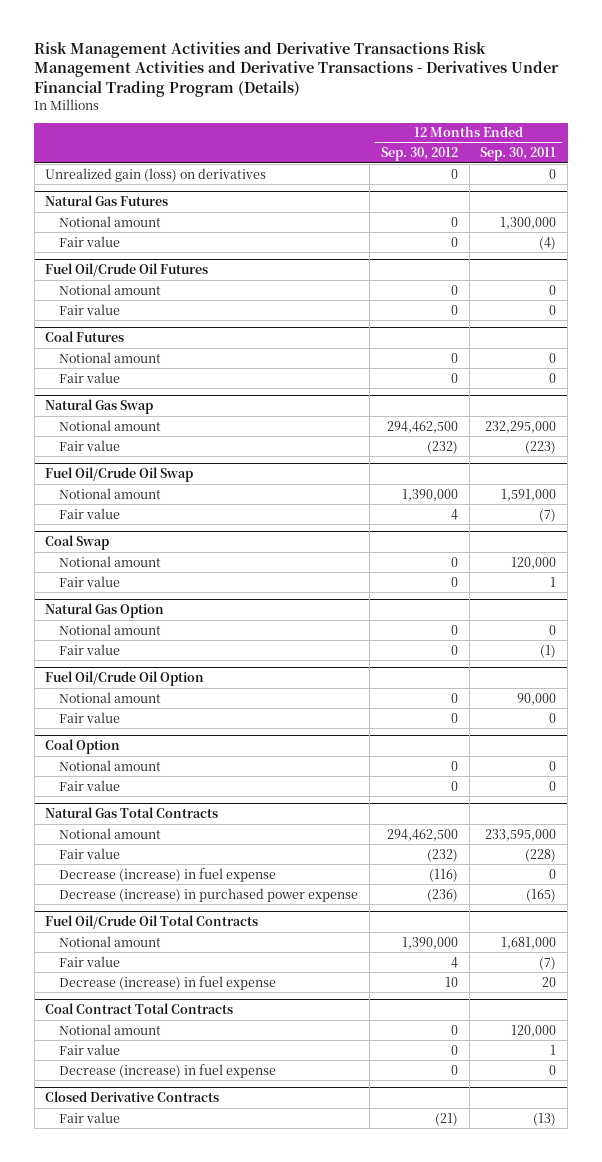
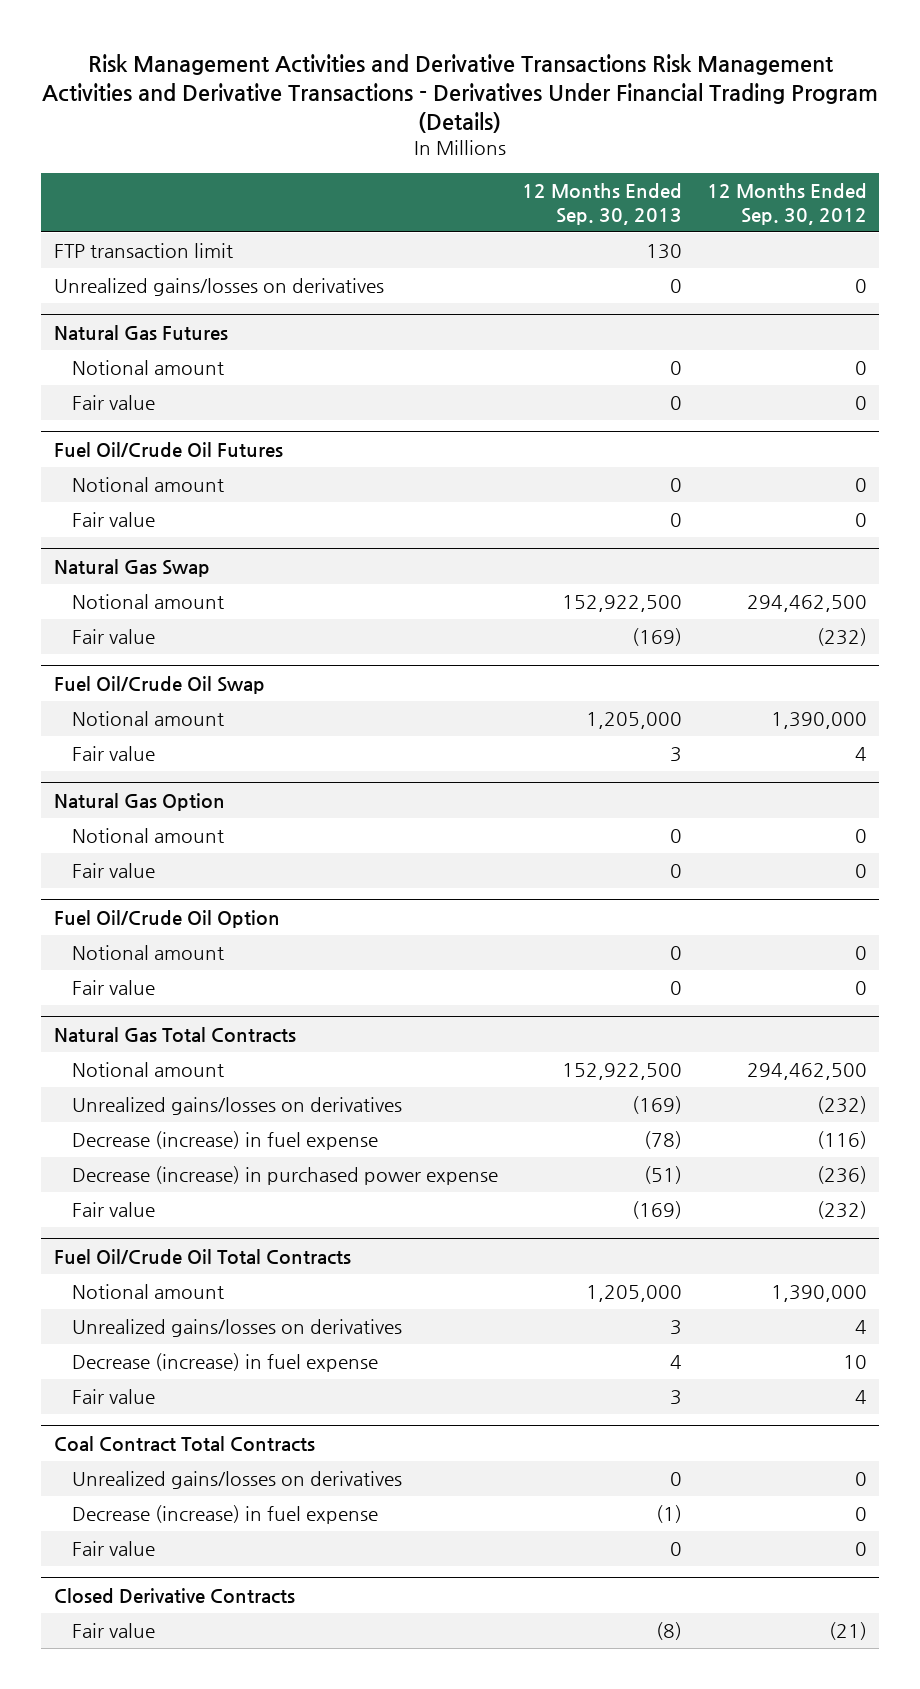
- | 12 Months Ended Sep. 30, 2012 | 12 Months Ended Sep. 30, 2011
+ | 12 Months Ended Sep. 30, 2013 | 12 Months Ended Sep. 30, 2012
- Unrealized gain (loss) on derivatives | 0 | 0
+ FTP transaction limit | 130 |
+ Unrealized gains/losses on derivatives | 0 | 0
- Coal Futures
- Notional amount | 0 | 0
- Fair value | 0 | 0
- Coal Swap
- Notional amount | 0 | 120,000
- Fair value | 0 | 1
- Coal Option
- Notional amount | 0 | 0
- Fair value | 0 | 0
@ Natural Gas Total Contracts
+ Unrealized gains/losses on derivatives | (169) | (232)
moved down: Fair value | (169) | (232)
@ Fuel Oil/Crude Oil Total Contracts
+ Unrealized gains/losses on derivatives | 3 | 4
moved down: Fair value | 3 | 4
@ Coal Contract Total Contracts
- Notional amount | 0 | 120,000
+ Unrealized gains/losses on derivatives | 0 | 0
moved down: Fair value | 0 | 0

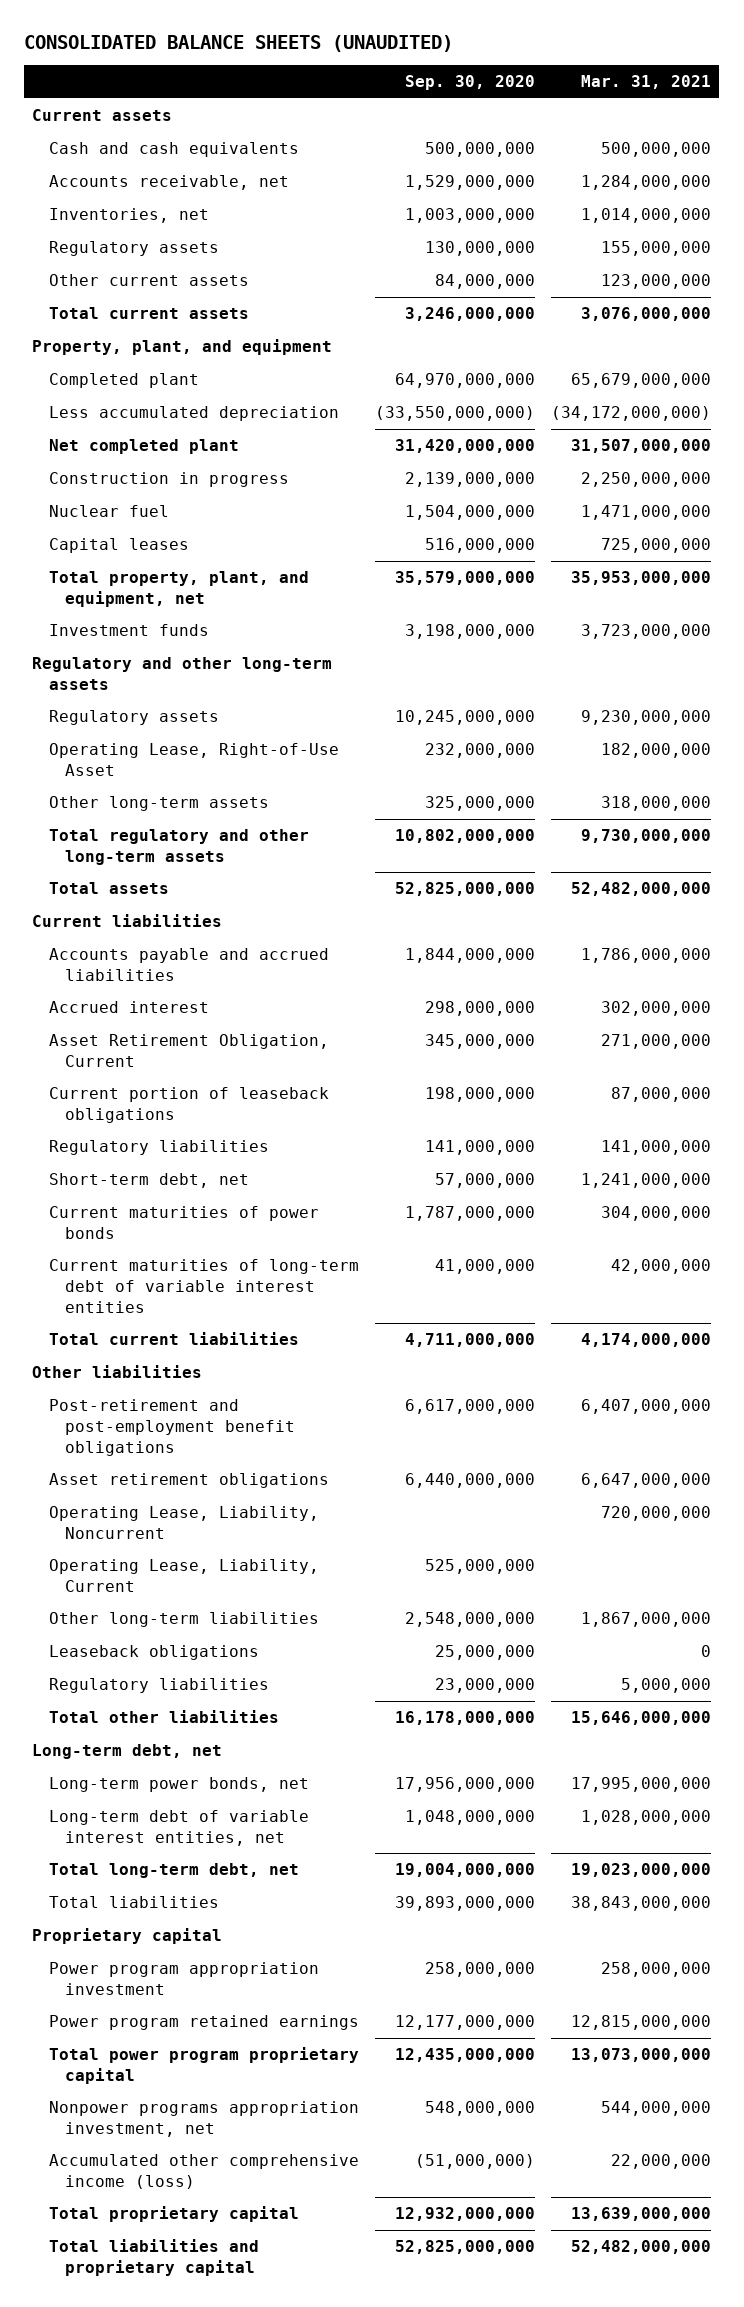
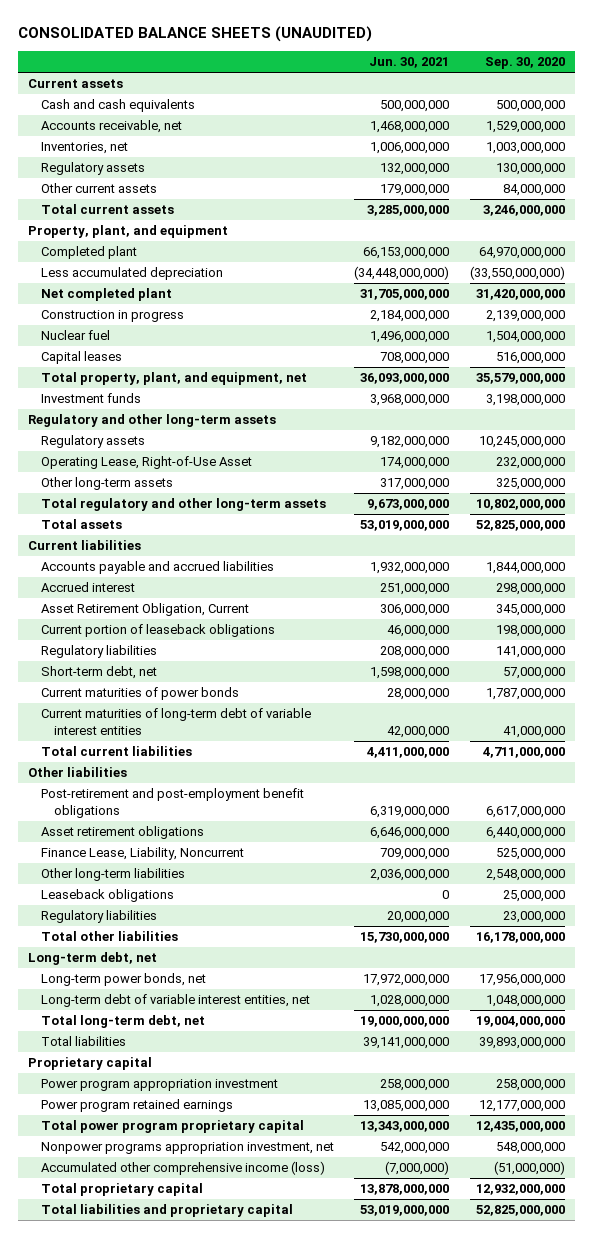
- | Sep. 30, 2020 | Mar. 31, 2021
+ | Jun. 30, 2021 | Sep. 30, 2020
- Operating Lease, Liability, Noncurrent | | 720,000,000
- Operating Lease, Liability, Current | 525,000,000 |
+ Finance Lease, Liability, Noncurrent | 709,000,000 | 525,000,000

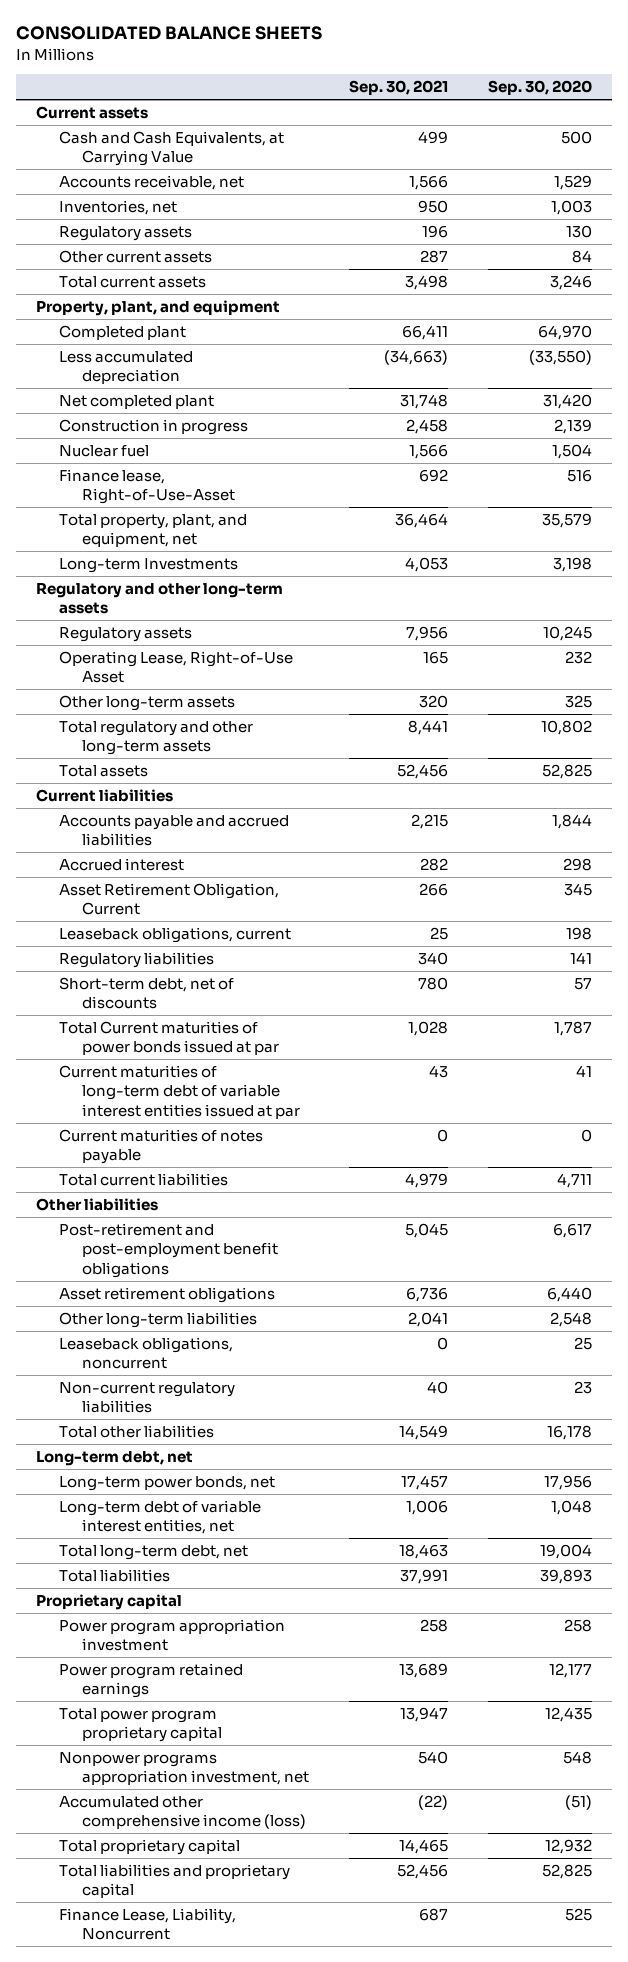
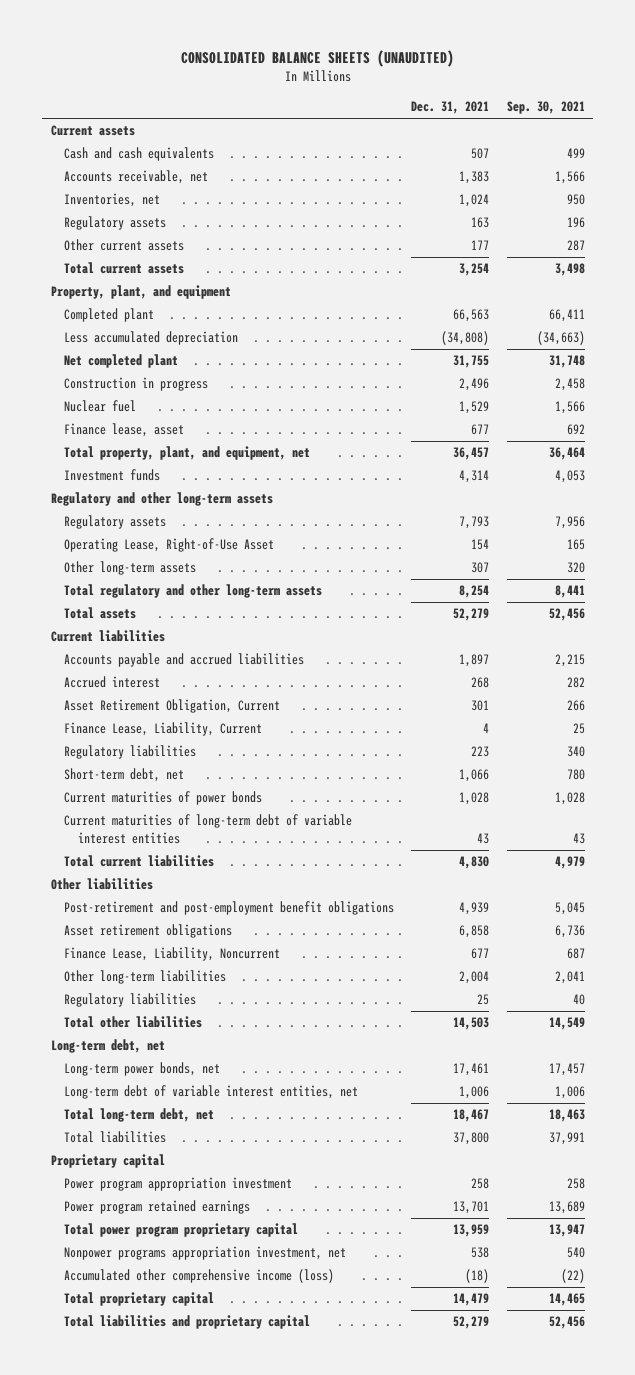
- CONSOLIDATED BALANCE SHEETS
+ CONSOLIDATED BALANCE SHEETS (UNAUDITED)
- | Sep. 30, 2021 | Sep. 30, 2020
+ | Dec. 31, 2021 | Sep. 30, 2021
- Cash and Cash Equivalents, at Carrying Value | 499 | 500
+ Cash and cash equivalents | 507 | 499
- Finance lease, Right-of-Use-Asset | 692 | 516
+ Finance lease, asset | 677 | 692
- Long-term Investments | 4,053 | 3,198
+ Investment funds | 4,314 | 4,053
- Leaseback obligations, current | 25 | 198
+ Finance Lease, Liability, Current | 4 | 25
- Short-term debt, net of discounts | 780 | 57
- Total Current maturities of power bonds issued at par | 1,028 | 1,787
- Current maturities of long-term debt of variable interest entities issued at par | 43 | 41
- Current maturities of notes payable | 0 | 0
+ Short-term debt, net | 1,066 | 780
+ Current maturities of power bonds | 1,028 | 1,028
+ Current maturities of long-term debt of variable interest entities | 43 | 43
moved up: Finance Lease, Liability, Noncurrent | 677 | 687
- Leaseback obligations, noncurrent | 0 | 25
- Non-current regulatory liabilities | 40 | 23
+ Regulatory liabilities | 25 | 40

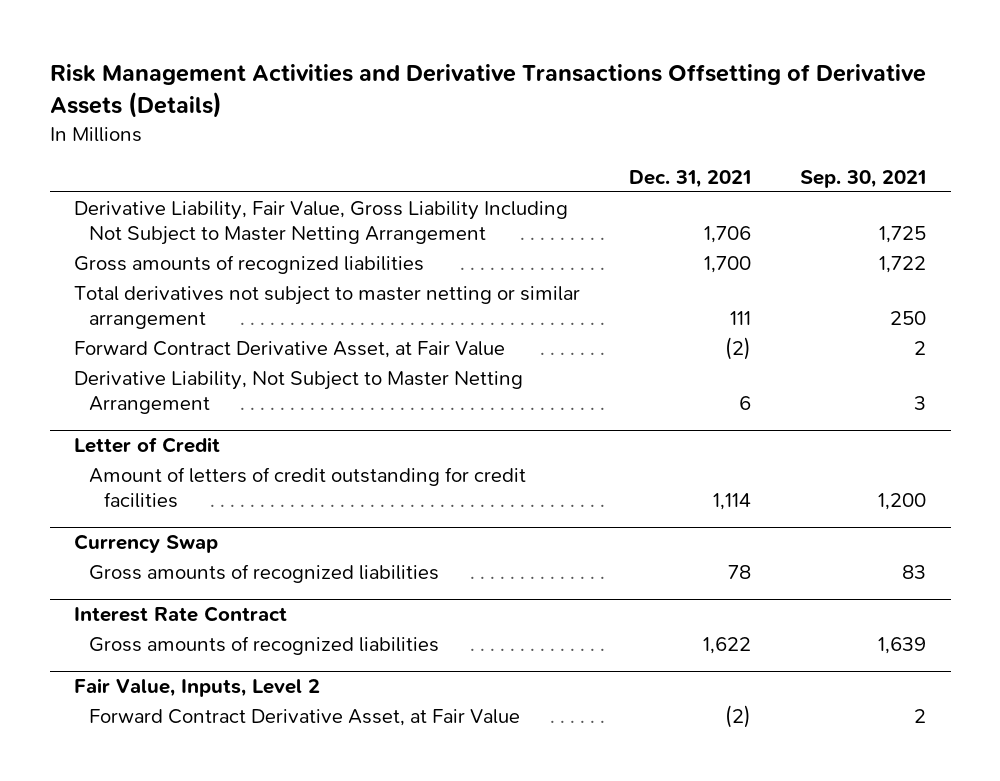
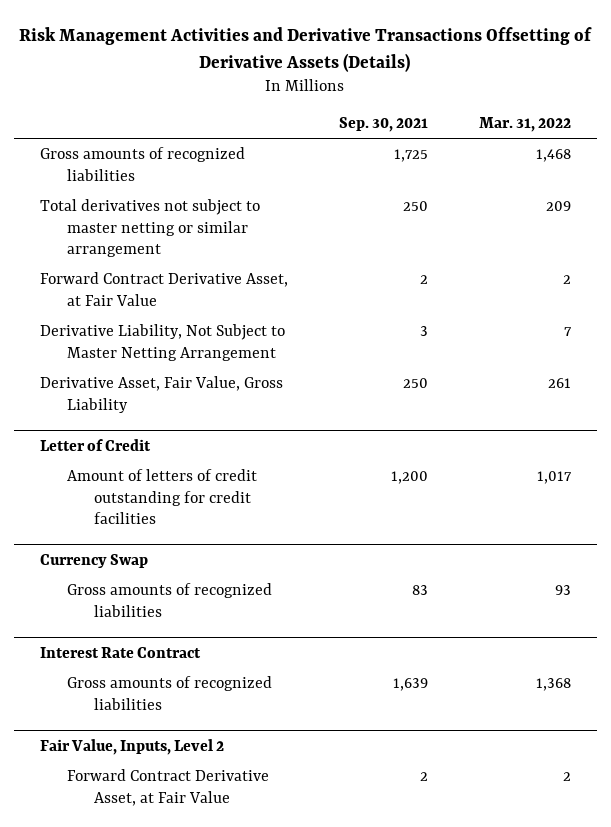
- | Dec. 31, 2021 | Sep. 30, 2021
+ | Sep. 30, 2021 | Mar. 31, 2022
- Derivative Liability, Fair Value, Gross Liability Including Not Subject to Master Netting Arrangement | 1,706 | 1,725
- Gross amounts of recognized liabilities | 1,700 | 1,722
+ Gross amounts of recognized liabilities | 1,725 | 1,468
+ Derivative Asset, Fair Value, Gross Liability | 250 | 261

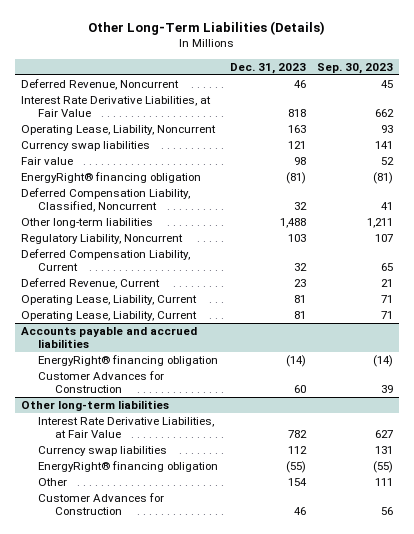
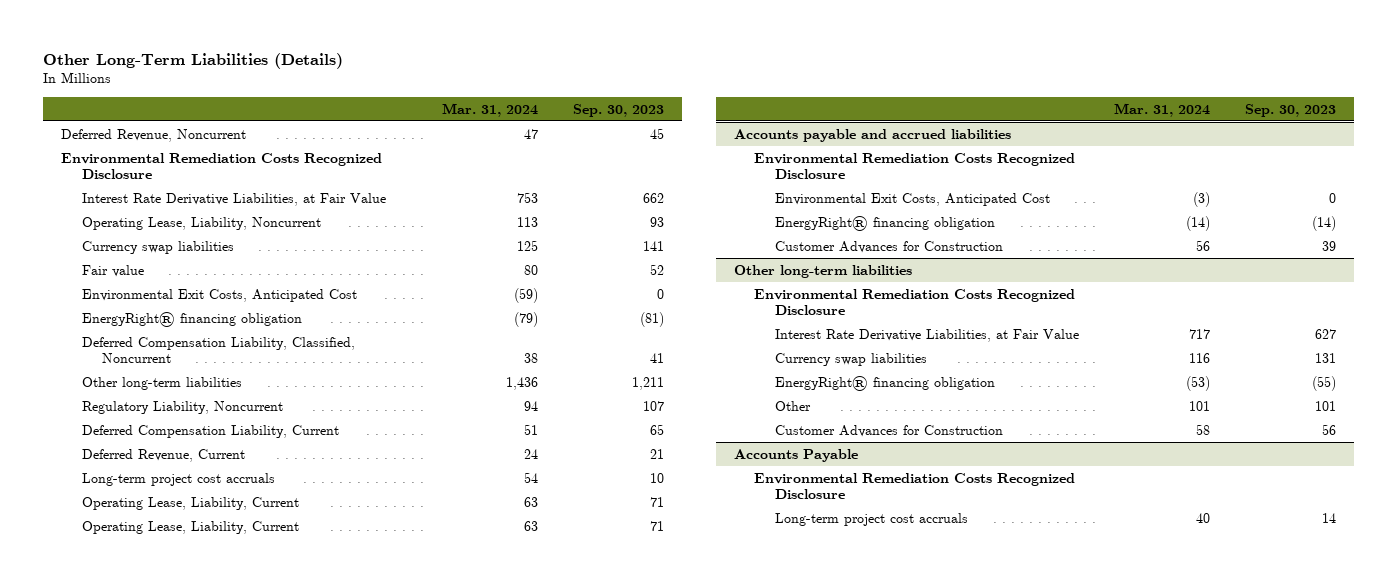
- | Dec. 31, 2023 | Sep. 30, 2023
+ | Mar. 31, 2024 | Sep. 30, 2023
+ Environmental Remediation Costs Recognized Disclosure
+ Environmental Exit Costs, Anticipated Cost | (59) | 0
+ Long-term project cost accruals | 54 | 10
@ Accounts payable and accrued liabilities
+ Environmental Remediation Costs Recognized Disclosure
+ Environmental Exit Costs, Anticipated Cost | (3) | 0
@ Other long-term liabilities
+ Environmental Remediation Costs Recognized Disclosure
- Other | 154 | 111
+ Other | 101 | 101
+ Accounts Payable
+ Environmental Remediation Costs Recognized Disclosure
+ Long-term project cost accruals | 40 | 14

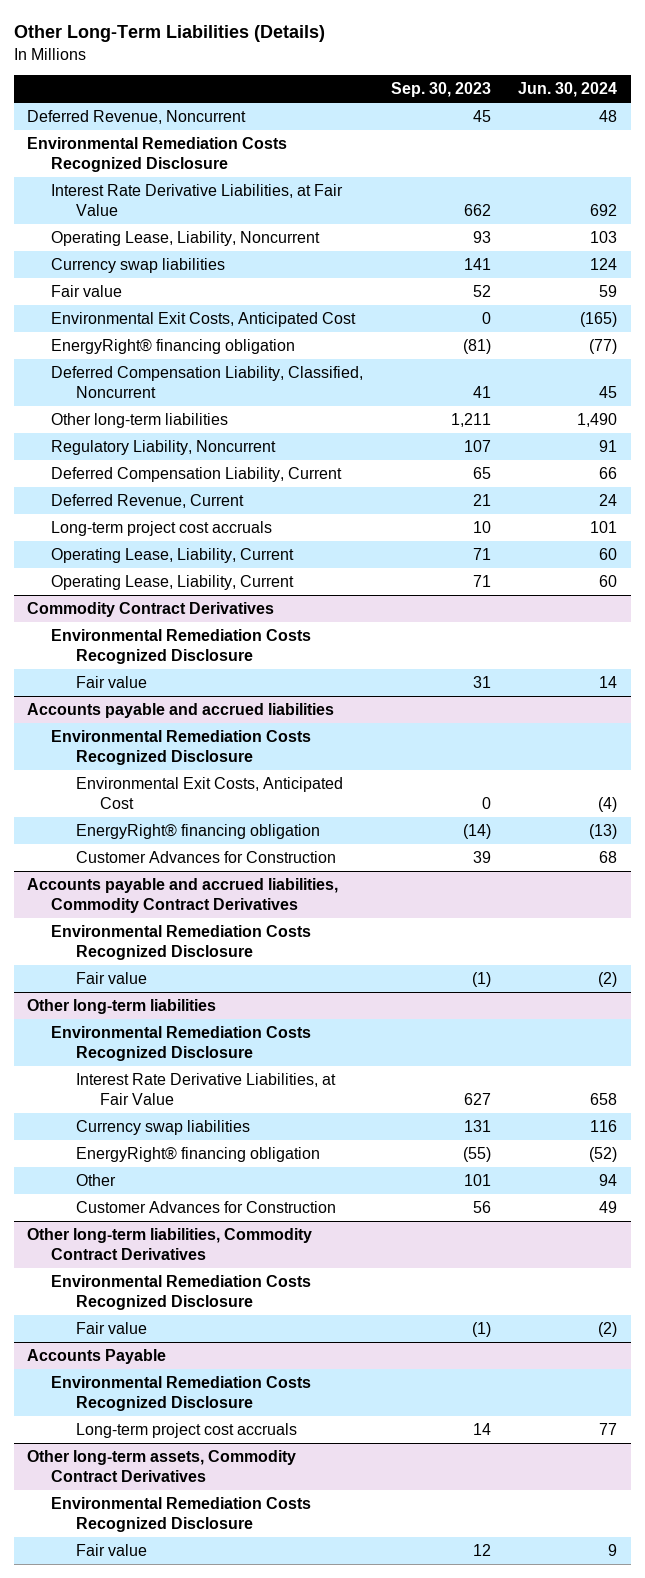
- | Mar. 31, 2024 | Sep. 30, 2023
+ | Sep. 30, 2023 | Jun. 30, 2024
+ Commodity Contract Derivatives
+ Environmental Remediation Costs Recognized Disclosure
+ Fair value | 31 | 14
+ Accounts payable and accrued liabilities, Commodity Contract Derivatives
+ Environmental Remediation Costs Recognized Disclosure
+ Fair value | (1) | (2)
+ Other long-term liabilities, Commodity Contract Derivatives
+ Environmental Remediation Costs Recognized Disclosure
+ Fair value | (1) | (2)
+ Other long-term assets, Commodity Contract Derivatives
+ Environmental Remediation Costs Recognized Disclosure
+ Fair value | 12 | 9

